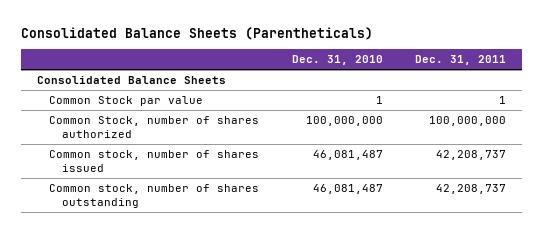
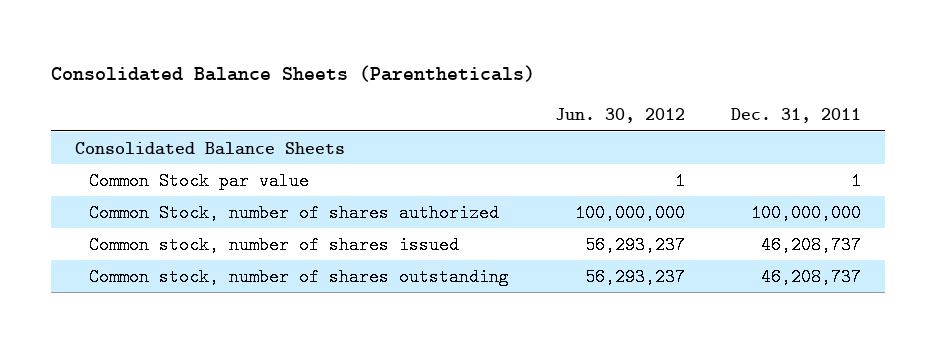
- | Dec. 31, 2010 | Dec. 31, 2011
+ | Jun. 30, 2012 | Dec. 31, 2011
- Common stock, number of shares issued | 46,081,487 | 42,208,737
- Common stock, number of shares outstanding | 46,081,487 | 42,208,737
+ Common stock, number of shares issued | 56,293,237 | 46,208,737
+ Common stock, number of shares outstanding | 56,293,237 | 46,208,737

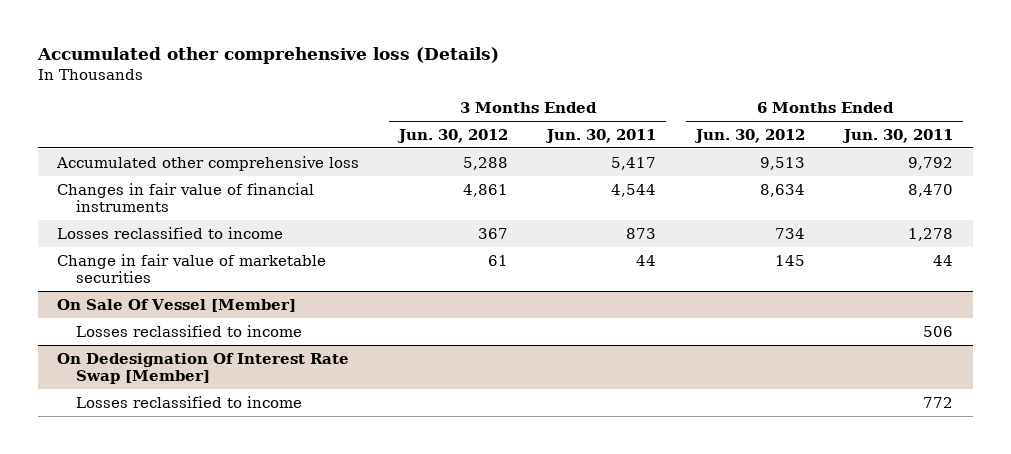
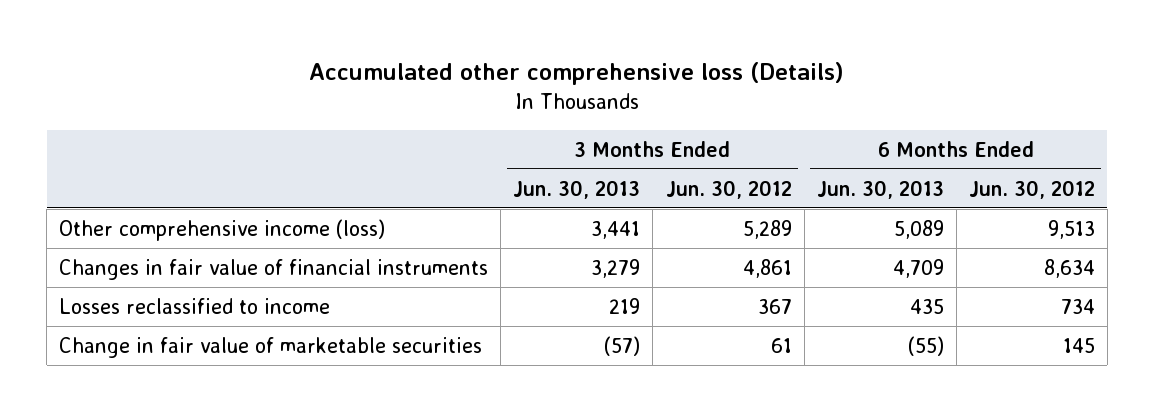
- | 3 Months Ended Jun. 30, 2012 | 3 Months Ended Jun. 30, 2011 | 6 Months Ended Jun. 30, 2012 | 6 Months Ended Jun. 30, 2011
+ | 3 Months Ended Jun. 30, 2013 | 3 Months Ended Jun. 30, 2012 | 6 Months Ended Jun. 30, 2013 | 6 Months Ended Jun. 30, 2012
- Accumulated other comprehensive loss | 5,288 | 5,417 | 9,513 | 9,792
+ Other comprehensive income (loss) | 3,441 | 5,289 | 5,089 | 9,513
- On Sale Of Vessel [Member]
- Losses reclassified to income | | | | 506
- On Dedesignation Of Interest Rate Swap [Member]
- Losses reclassified to income | | | | 772

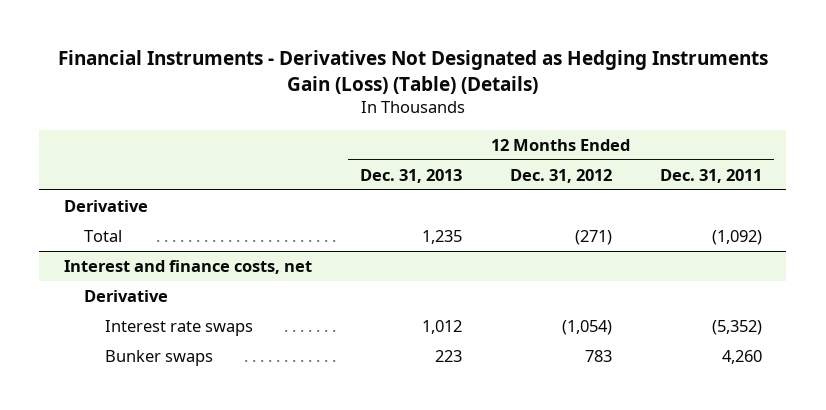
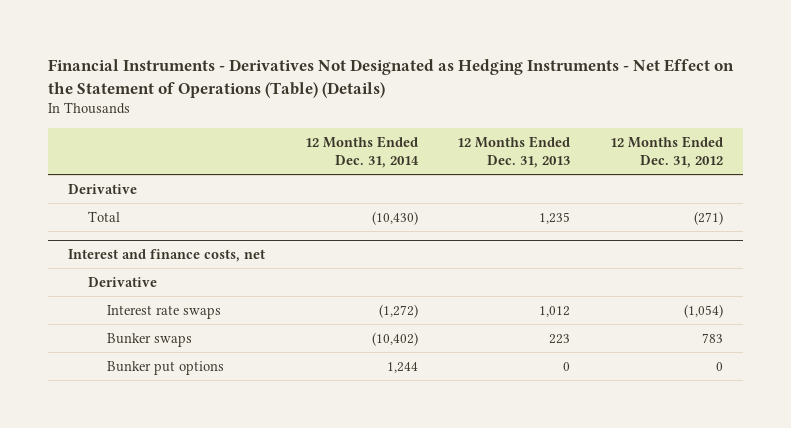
- Financial Instruments - Derivatives Not Designated as Hedging Instruments Gain (Loss) (Table) (Details)
+ Financial Instruments - Derivatives Not Designated as Hedging Instruments - Net Effect on the Statement of Operations (Table) (Details)
- | 12 Months Ended Dec. 31, 2013 | 12 Months Ended Dec. 31, 2012 | 12 Months Ended Dec. 31, 2011
+ | 12 Months Ended Dec. 31, 2014 | 12 Months Ended Dec. 31, 2013 | 12 Months Ended Dec. 31, 2012
@ Interest and finance costs, net
+ Bunker put options | 1,244 | 0 | 0

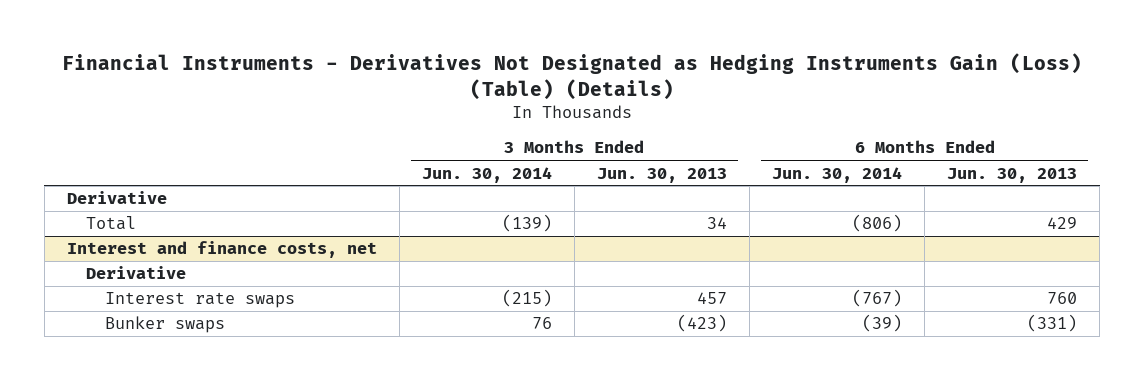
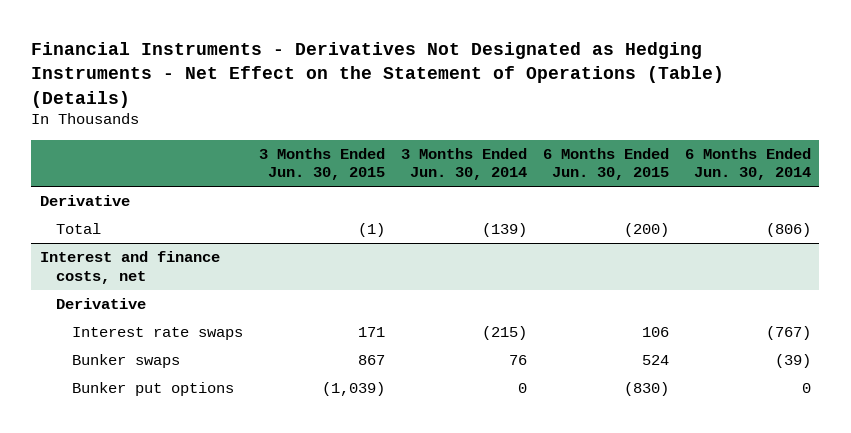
- Financial Instruments - Derivatives Not Designated as Hedging Instruments Gain (Loss) (Table) (Details)
+ Financial Instruments - Derivatives Not Designated as Hedging Instruments - Net Effect on the Statement of Operations (Table) (Details)
- | 3 Months Ended Jun. 30, 2014 | 3 Months Ended Jun. 30, 2013 | 6 Months Ended Jun. 30, 2014 | 6 Months Ended Jun. 30, 2013
+ | 3 Months Ended Jun. 30, 2015 | 3 Months Ended Jun. 30, 2014 | 6 Months Ended Jun. 30, 2015 | 6 Months Ended Jun. 30, 2014
@ Interest and finance costs, net
+ Bunker put options | (1,039) | 0 | (830) | 0

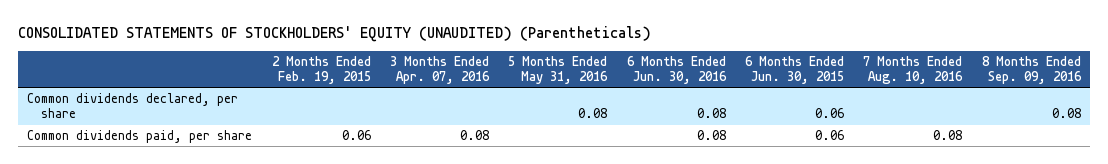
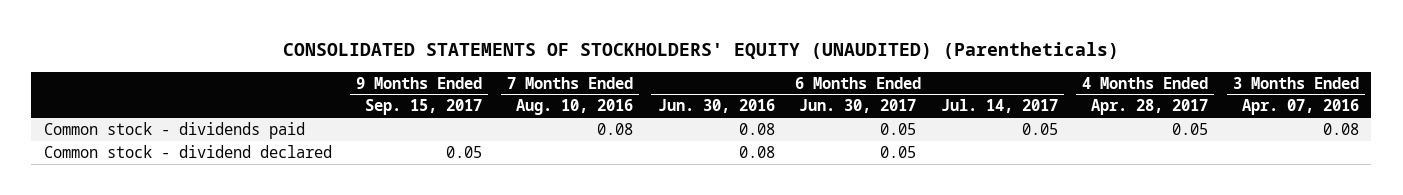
- | 2 Months Ended Feb. 19, 2015 | 3 Months Ended Apr. 07, 2016 | 5 Months Ended May 31, 2016 | 6 Months Ended Jun. 30, 2016 | 6 Months Ended Jun. 30, 2015 | 7 Months Ended Aug. 10, 2016 | 8 Months Ended Sep. 09, 2016
+ | 9 Months Ended Sep. 15, 2017 | 7 Months Ended Aug. 10, 2016 | 6 Months Ended Jun. 30, 2016 | 6 Months Ended Jun. 30, 2017 | 6 Months Ended Jul. 14, 2017 | 4 Months Ended Apr. 28, 2017 | 3 Months Ended Apr. 07, 2016
- Common dividends declared, per share | | | 0.08 | 0.08 | 0.06 | | 0.08
- Common dividends paid, per share | 0.06 | 0.08 | | 0.08 | 0.06 | 0.08 |
+ Common stock - dividends paid | | 0.08 | 0.08 | 0.05 | 0.05 | 0.05 | 0.08
+ Common stock - dividend declared | 0.05 | | 0.08 | 0.05 | | |

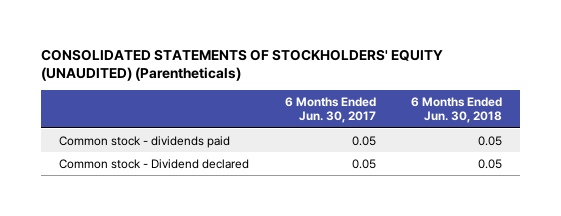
- | 9 Months Ended Sep. 15, 2017 | 7 Months Ended Aug. 10, 2016 | 6 Months Ended Jun. 30, 2016 | 6 Months Ended Jun. 30, 2017 | 6 Months Ended Jul. 14, 2017 | 4 Months Ended Apr. 28, 2017 | 3 Months Ended Apr. 07, 2016
+ | 6 Months Ended Jun. 30, 2017 | 6 Months Ended Jun. 30, 2018
- Common stock - dividend declared | 0.05 | | 0.08 | 0.05 | | |
+ Common stock - Dividend declared | 0.05 | 0.05

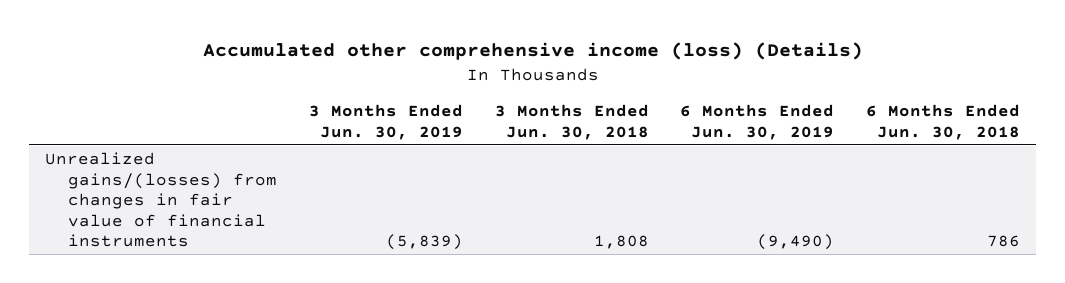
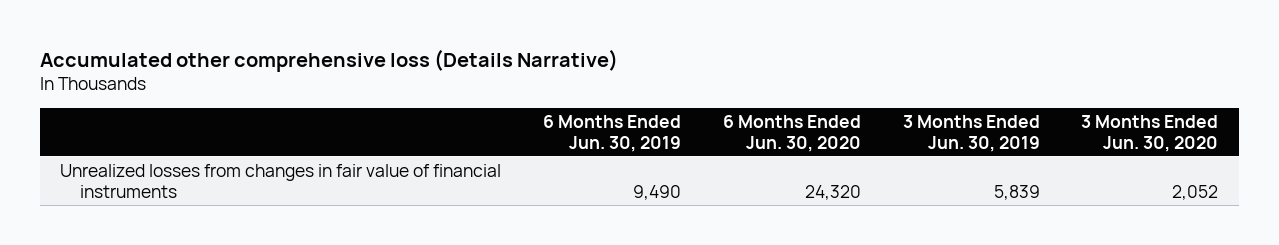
- Accumulated other comprehensive income (loss) (Details)
+ Accumulated other comprehensive loss (Details Narrative)
- | 3 Months Ended Jun. 30, 2019 | 3 Months Ended Jun. 30, 2018 | 6 Months Ended Jun. 30, 2019 | 6 Months Ended Jun. 30, 2018
+ | 6 Months Ended Jun. 30, 2019 | 6 Months Ended Jun. 30, 2020 | 3 Months Ended Jun. 30, 2019 | 3 Months Ended Jun. 30, 2020
- Unrealized gains/(losses) from changes in fair value of financial instruments | (5,839) | 1,808 | (9,490) | 786
+ Unrealized losses from changes in fair value of financial instruments | 9,490 | 24,320 | 5,839 | 2,052

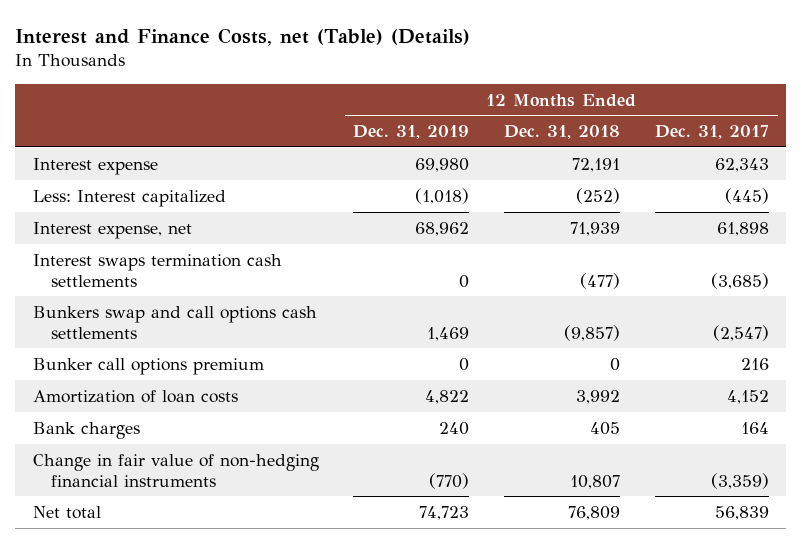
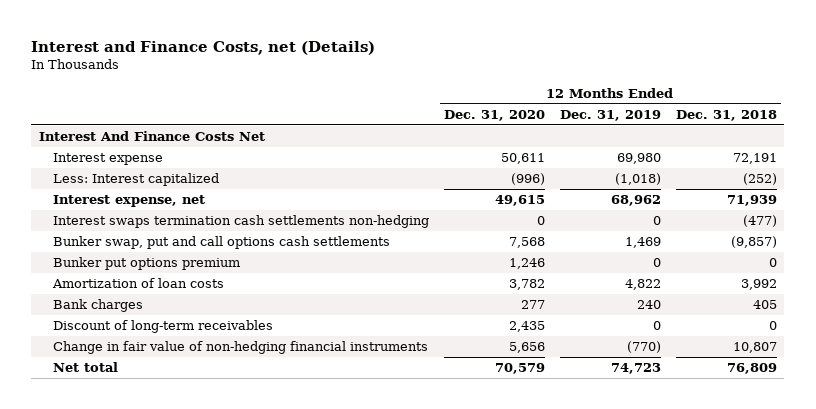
- Interest and Finance Costs, net (Table) (Details)
+ Interest and Finance Costs, net (Details)
- | 12 Months Ended Dec. 31, 2019 | 12 Months Ended Dec. 31, 2018 | 12 Months Ended Dec. 31, 2017
+ | 12 Months Ended Dec. 31, 2020 | 12 Months Ended Dec. 31, 2019 | 12 Months Ended Dec. 31, 2018
+ Interest And Finance Costs Net
- Interest swaps termination cash settlements | 0 | (477) | (3,685)
- Bunkers swap and call options cash settlements | 1,469 | (9,857) | (2,547)
- Bunker call options premium | 0 | 0 | 216
+ Interest swaps termination cash settlements non-hedging | 0 | 0 | (477)
+ Bunker swap, put and call options cash settlements | 7,568 | 1,469 | (9,857)
+ Bunker put options premium | 1,246 | 0 | 0
+ Discount of long-term receivables | 2,435 | 0 | 0

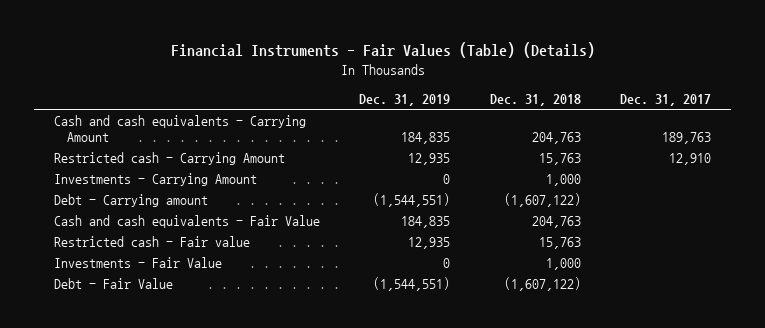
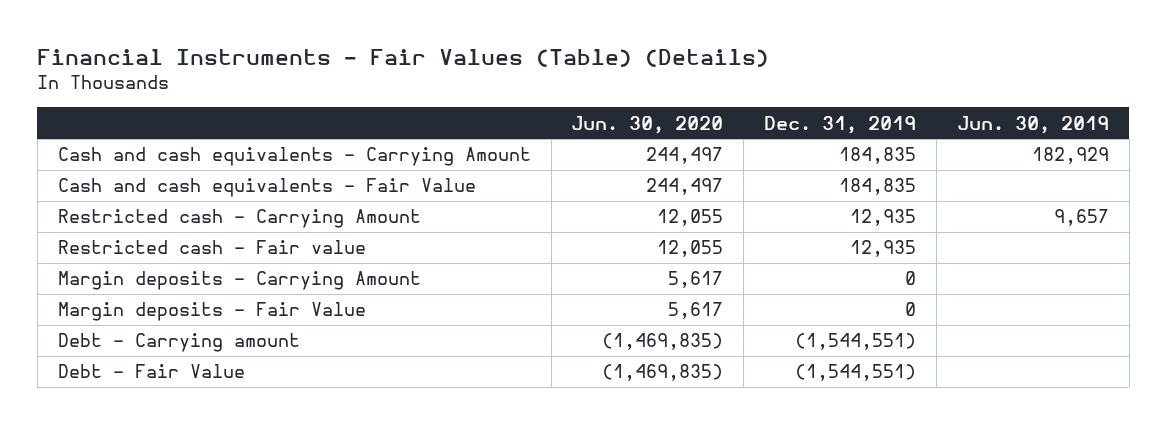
- | Dec. 31, 2019 | Dec. 31, 2018 | Dec. 31, 2017
+ | Jun. 30, 2020 | Dec. 31, 2019 | Jun. 30, 2019
- Investments - Carrying Amount | 0 | 1,000 |
moved down: Restricted cash - Carrying Amount | 12,055 | 12,935 | 9,657
- Investments - Fair Value | 0 | 1,000 |
+ Margin deposits - Carrying Amount | 5,617 | 0 |
+ Margin deposits - Fair Value | 5,617 | 0 |
moved down: Debt - Carrying amount | (1,469,835) | (1,544,551) |

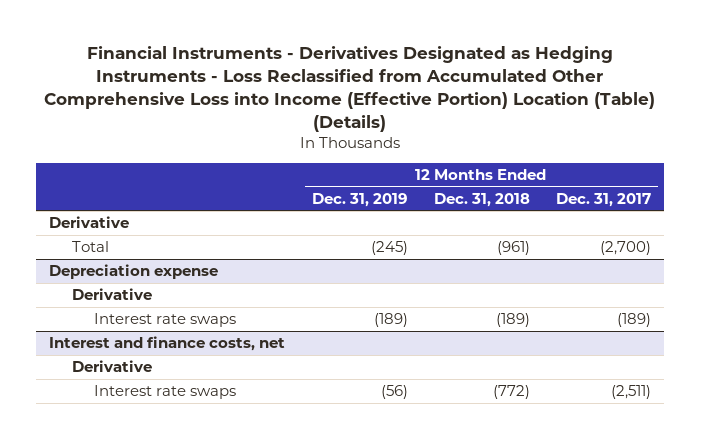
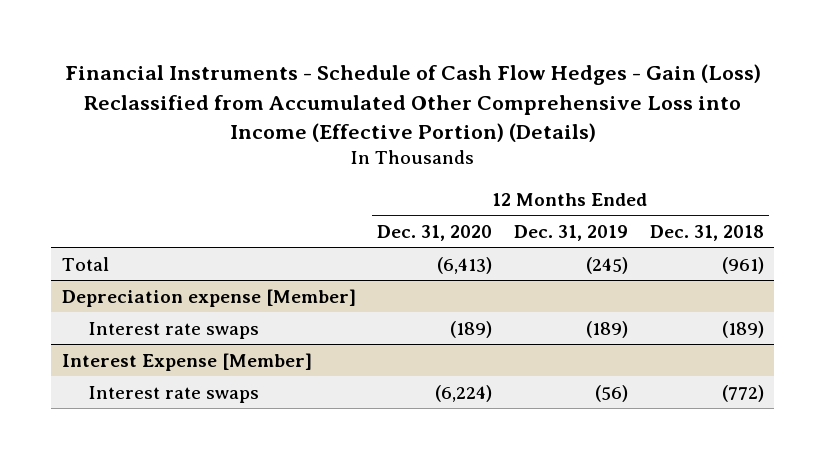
- Financial Instruments - Derivatives Designated as Hedging Instruments - Loss Reclassified from Accumulated Other Comprehensive Loss into Income (Effective Portion) Location (Table) (Details)
+ Financial Instruments - Schedule of Cash Flow Hedges - Gain (Loss) Reclassified from Accumulated Other Comprehensive Loss into Income (Effective Portion) (Details)
- | 12 Months Ended Dec. 31, 2019 | 12 Months Ended Dec. 31, 2018 | 12 Months Ended Dec. 31, 2017
+ | 12 Months Ended Dec. 31, 2020 | 12 Months Ended Dec. 31, 2019 | 12 Months Ended Dec. 31, 2018
- Derivative
- Depreciation expense
- Derivative
+ Depreciation expense [Member]
- Interest and finance costs, net
- Derivative
+ Interest Expense [Member]

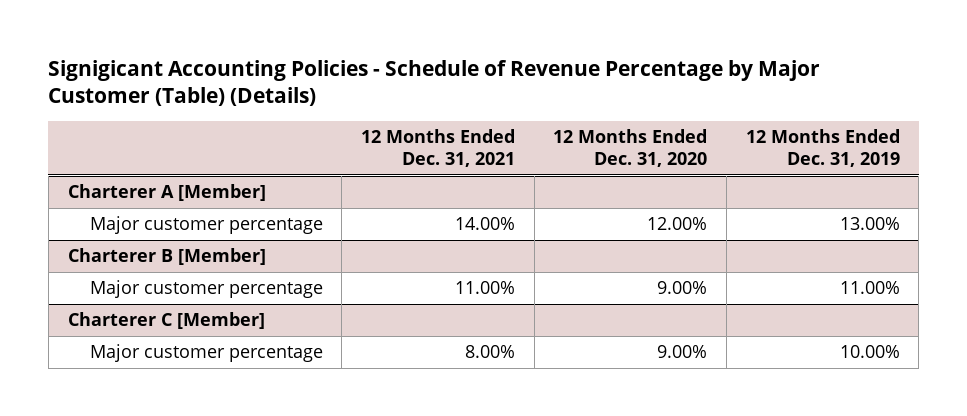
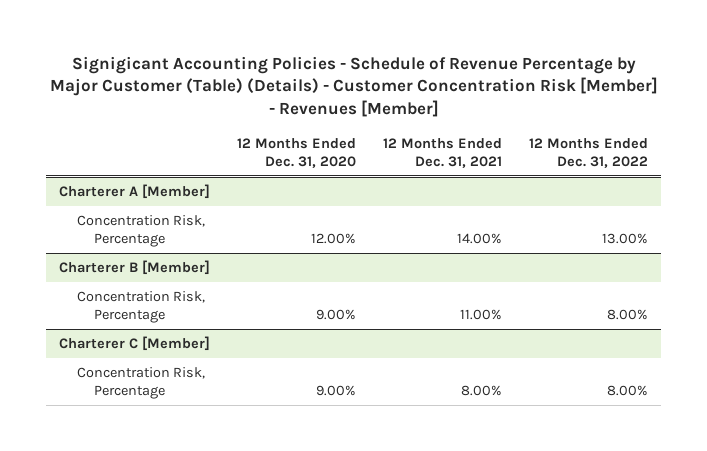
- Signigicant Accounting Policies - Schedule of Revenue Percentage by Major Customer (Table) (Details)
+ Signigicant Accounting Policies - Schedule of Revenue Percentage by Major Customer (Table) (Details) - Customer Concentration Risk [Member] - Revenues [Member]
- | 12 Months Ended Dec. 31, 2021 | 12 Months Ended Dec. 31, 2020 | 12 Months Ended Dec. 31, 2019
+ | 12 Months Ended Dec. 31, 2020 | 12 Months Ended Dec. 31, 2021 | 12 Months Ended Dec. 31, 2022
@ Charterer A [Member]
- Major customer percentage | 14.00% | 12.00% | 13.00%
+ Concentration Risk, Percentage | 12.00% | 14.00% | 13.00%
@ Charterer B [Member]
- Major customer percentage | 11.00% | 9.00% | 11.00%
+ Concentration Risk, Percentage | 9.00% | 11.00% | 8.00%
@ Charterer C [Member]
- Major customer percentage | 8.00% | 9.00% | 10.00%
+ Concentration Risk, Percentage | 9.00% | 8.00% | 8.00%

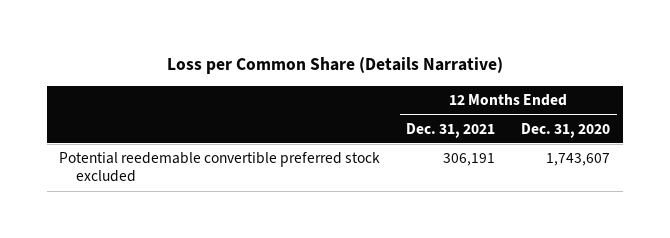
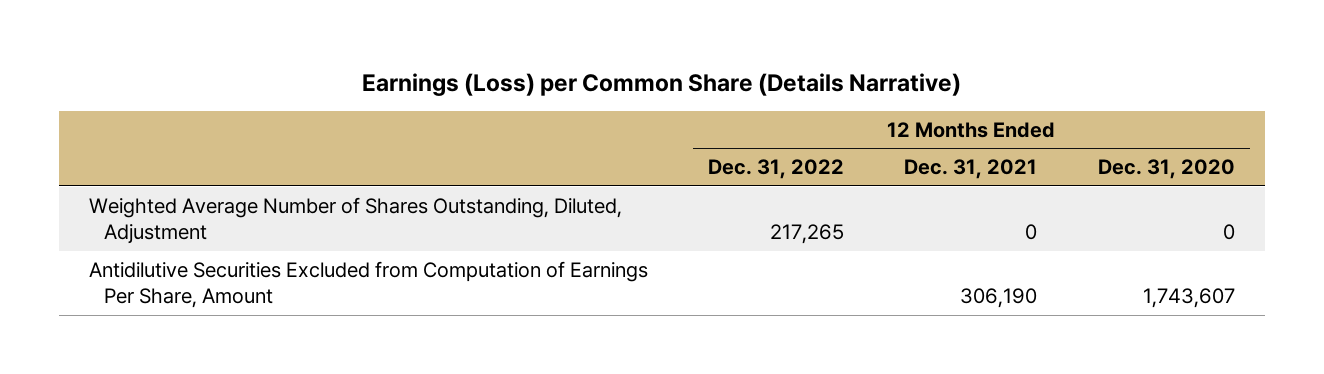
- Loss per Common Share (Details Narrative)
+ Earnings (Loss) per Common Share (Details Narrative)
- | 12 Months Ended Dec. 31, 2021 | 12 Months Ended Dec. 31, 2020
+ | 12 Months Ended Dec. 31, 2022 | 12 Months Ended Dec. 31, 2021 | 12 Months Ended Dec. 31, 2020
- Potential reedemable convertible preferred stock excluded | 306,191 | 1,743,607
+ Weighted Average Number of Shares Outstanding, Diluted, Adjustment | 217,265 | 0 | 0
+ Antidilutive Securities Excluded from Computation of Earnings Per Share, Amount | | 306,190 | 1,743,607

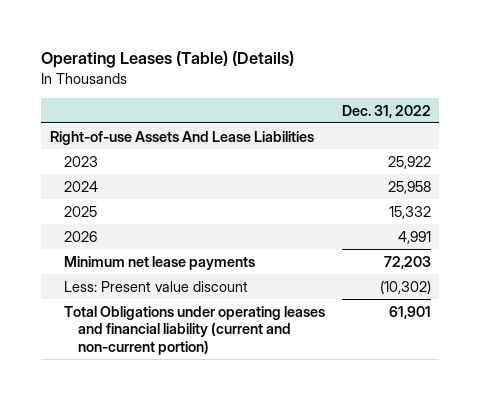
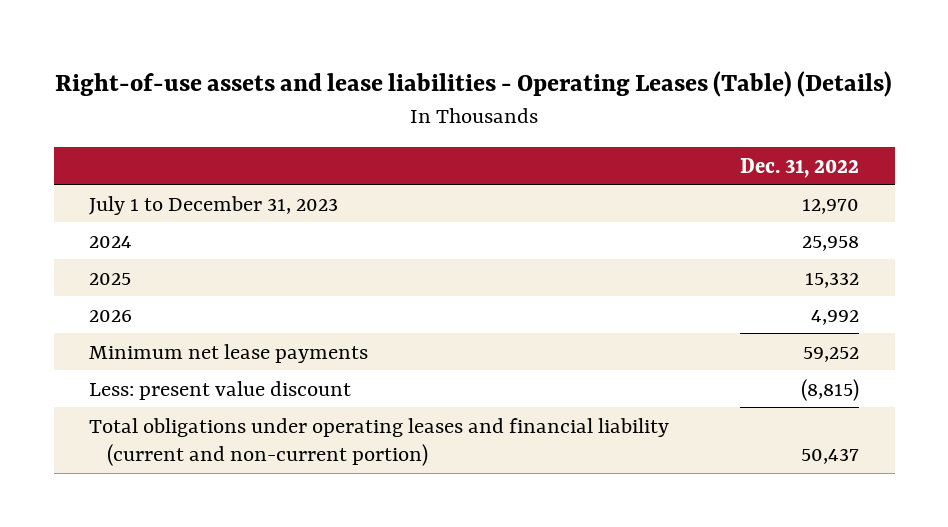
- Operating Leases (Table) (Details)
+ Right-of-use assets and lease liabilities - Operating Leases (Table) (Details)
- Right-of-use Assets And Lease Liabilities
- 2023 | 25,922
+ July 1 to December 31, 2023 | 12,970
- 2026 | 4,991
- Minimum net lease payments | 72,203
- Less: Present value discount | (10,302)
- Total Obligations under operating leases and financial liability (current and non-current portion) | 61,901
+ 2026 | 4,992
+ Minimum net lease payments | 59,252
+ Less: present value discount | (8,815)
+ Total obligations under operating leases and financial liability (current and non-current portion) | 50,437

